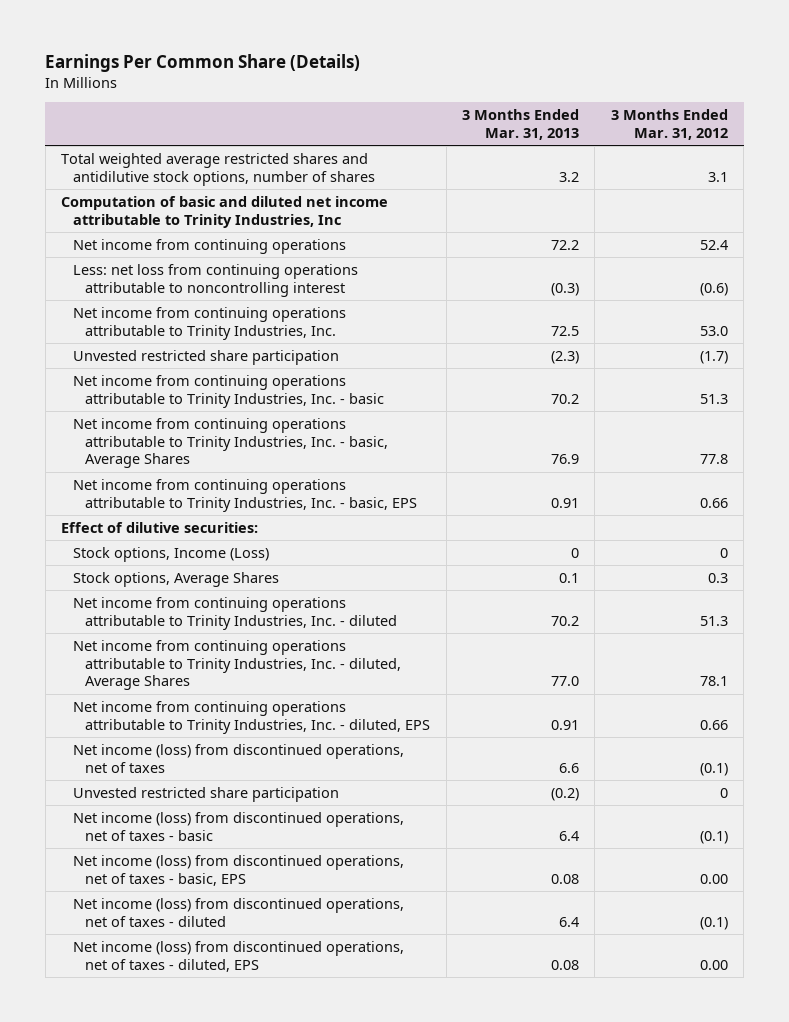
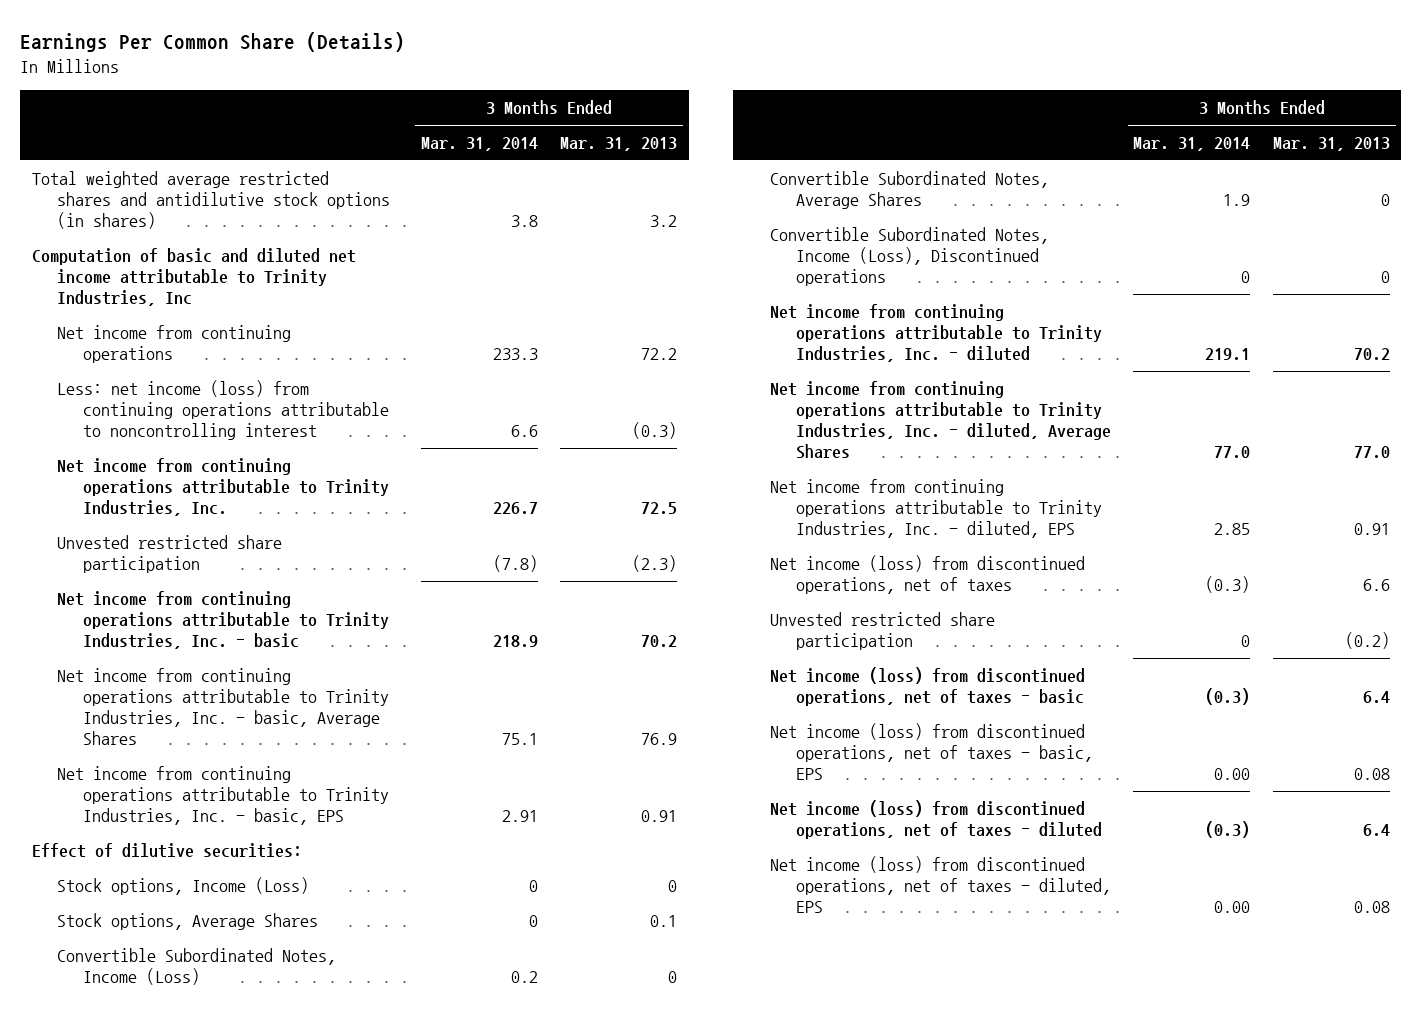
- | 3 Months Ended Mar. 31, 2013 | 3 Months Ended Mar. 31, 2012
+ | 3 Months Ended Mar. 31, 2014 | 3 Months Ended Mar. 31, 2013
- Total weighted average restricted shares and antidilutive stock options, number of shares | 3.2 | 3.1
+ Total weighted average restricted shares and antidilutive stock options (in shares) | 3.8 | 3.2
- Less: net loss from continuing operations attributable to noncontrolling interest | (0.3) | (0.6)
+ Less: net income (loss) from continuing operations attributable to noncontrolling interest | 6.6 | (0.3)
+ Convertible Subordinated Notes, Income (Loss) | 0.2 | 0
+ Convertible Subordinated Notes, Average Shares | 1.9 | 0
+ Convertible Subordinated Notes, Income (Loss), Discontinued operations | 0 | 0

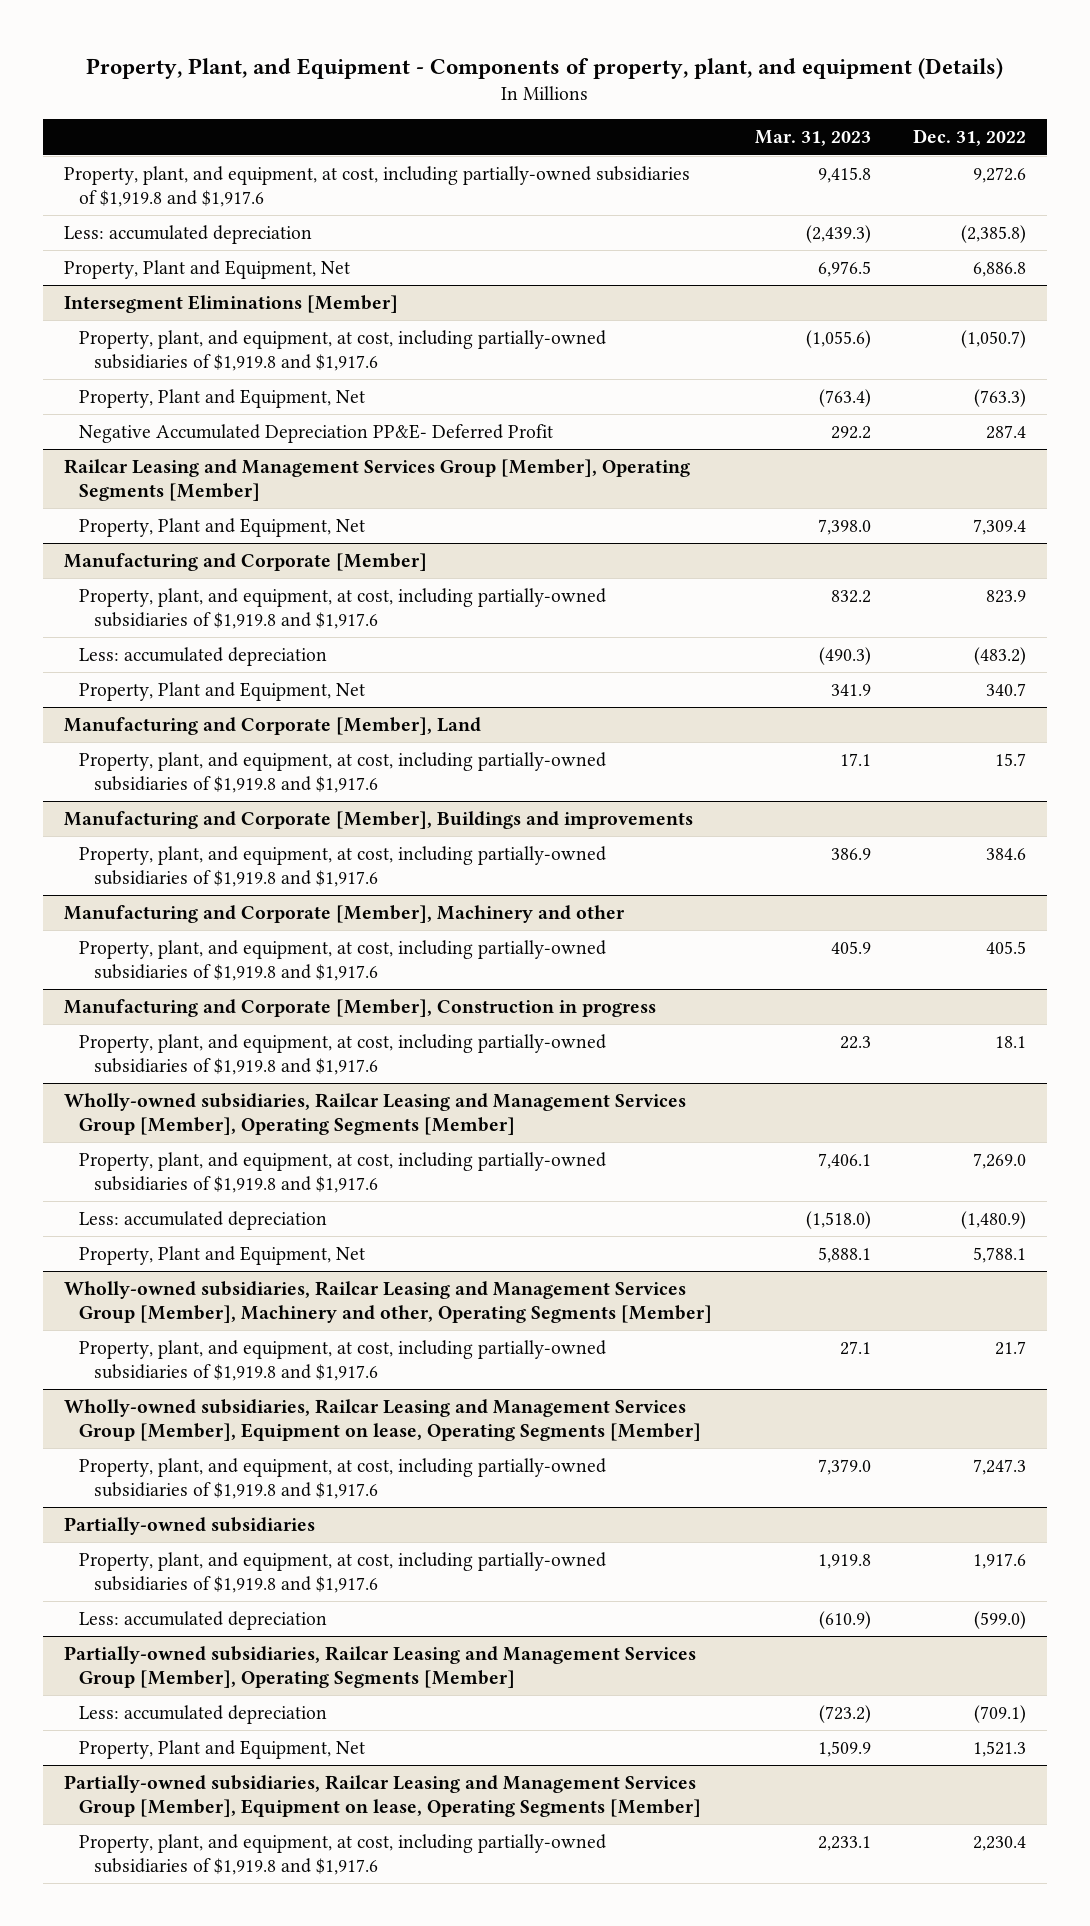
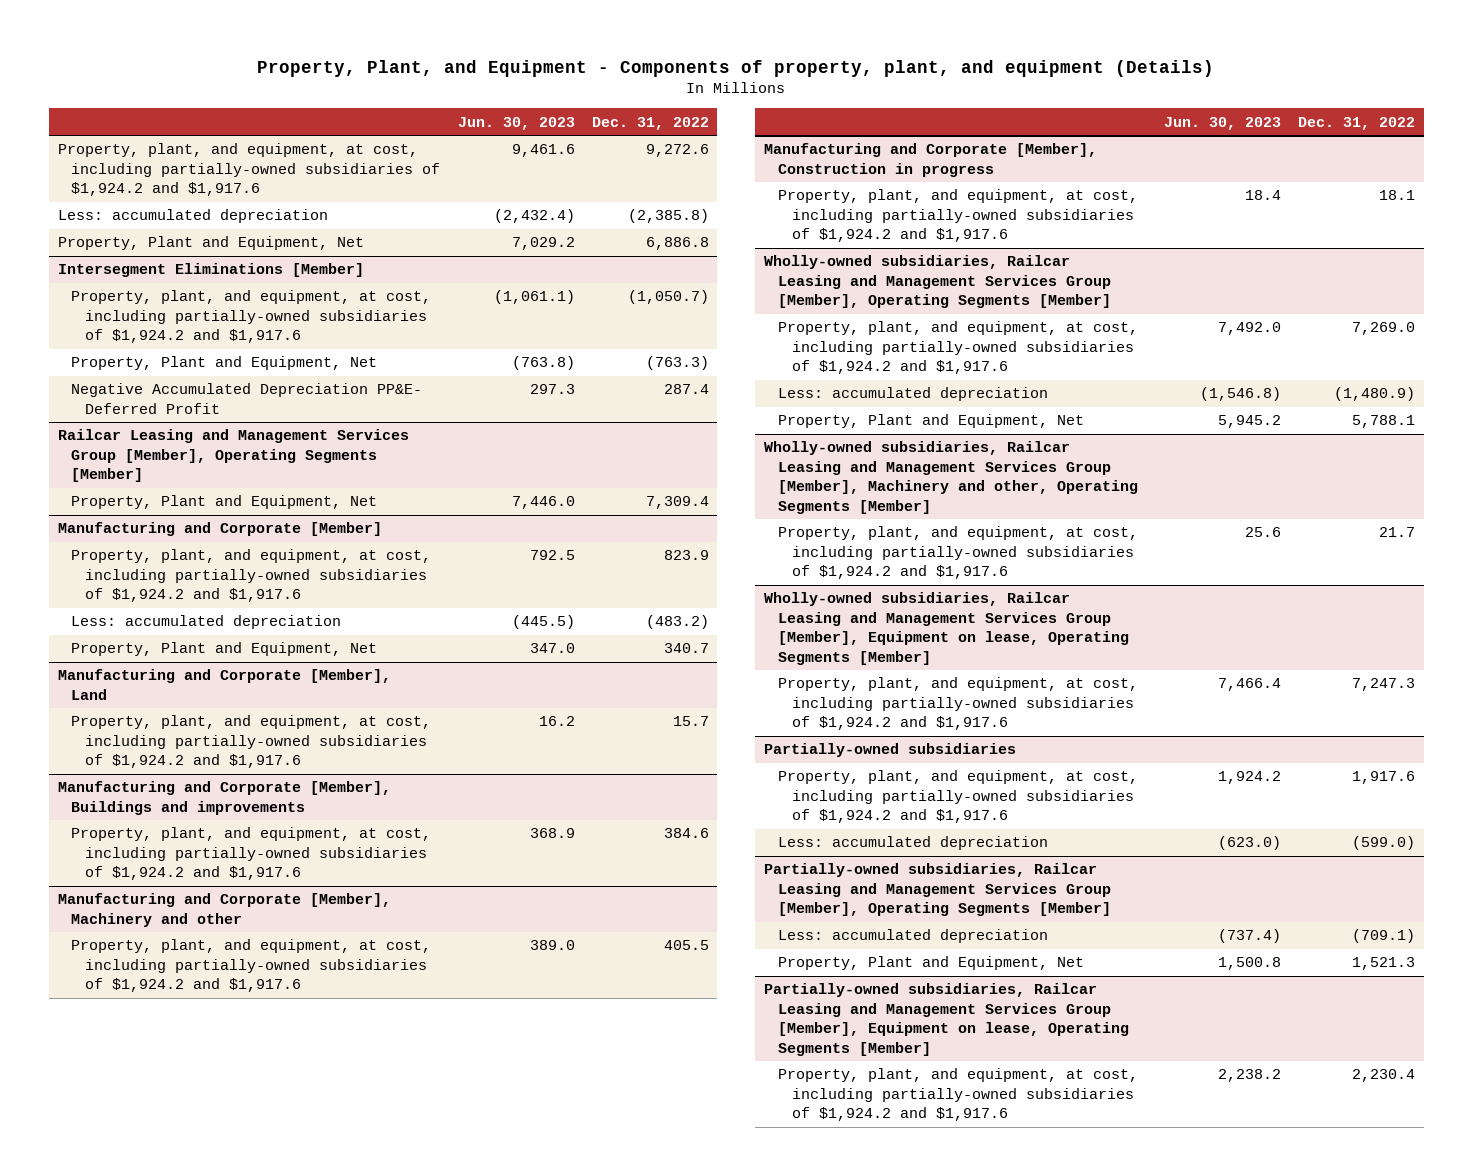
- | Mar. 31, 2023 | Dec. 31, 2022
+ | Jun. 30, 2023 | Dec. 31, 2022
- Property, plant, and equipment, at cost, including partially-owned subsidiaries of $1,919.8 and $1,917.6 | 9,415.8 | 9,272.6
+ Property, plant, and equipment, at cost, including partially-owned subsidiaries of $1,924.2 and $1,917.6 | 9,461.6 | 9,272.6
@ Intersegment Eliminations [Member]
- Property, plant, and equipment, at cost, including partially-owned subsidiaries of $1,919.8 and $1,917.6 | (1,055.6) | (1,050.7)
+ Property, plant, and equipment, at cost, including partially-owned subsidiaries of $1,924.2 and $1,917.6 | (1,061.1) | (1,050.7)
@ Manufacturing and Corporate [Member]
- Property, plant, and equipment, at cost, including partially-owned subsidiaries of $1,919.8 and $1,917.6 | 832.2 | 823.9
+ Property, plant, and equipment, at cost, including partially-owned subsidiaries of $1,924.2 and $1,917.6 | 792.5 | 823.9
@ Manufacturing and Corporate [Member], Land
- Property, plant, and equipment, at cost, including partially-owned subsidiaries of $1,919.8 and $1,917.6 | 17.1 | 15.7
+ Property, plant, and equipment, at cost, including partially-owned subsidiaries of $1,924.2 and $1,917.6 | 16.2 | 15.7
@ Manufacturing and Corporate [Member], Buildings and improvements
- Property, plant, and equipment, at cost, including partially-owned subsidiaries of $1,919.8 and $1,917.6 | 386.9 | 384.6
+ Property, plant, and equipment, at cost, including partially-owned subsidiaries of $1,924.2 and $1,917.6 | 368.9 | 384.6
@ Manufacturing and Corporate [Member], Machinery and other
- Property, plant, and equipment, at cost, including partially-owned subsidiaries of $1,919.8 and $1,917.6 | 405.9 | 405.5
+ Property, plant, and equipment, at cost, including partially-owned subsidiaries of $1,924.2 and $1,917.6 | 389.0 | 405.5
@ Manufacturing and Corporate [Member], Construction in progress
- Property, plant, and equipment, at cost, including partially-owned subsidiaries of $1,919.8 and $1,917.6 | 22.3 | 18.1
+ Property, plant, and equipment, at cost, including partially-owned subsidiaries of $1,924.2 and $1,917.6 | 18.4 | 18.1
@ Wholly-owned subsidiaries, Railcar Leasing and Management Services Group [Member], Operating Segments [Member]
- Property, plant, and equipment, at cost, including partially-owned subsidiaries of $1,919.8 and $1,917.6 | 7,406.1 | 7,269.0
+ Property, plant, and equipment, at cost, including partially-owned subsidiaries of $1,924.2 and $1,917.6 | 7,492.0 | 7,269.0
@ Wholly-owned subsidiaries, Railcar Leasing and Management Services Group [Member], Machinery and other, Operating Segments [Member]
- Property, plant, and equipment, at cost, including partially-owned subsidiaries of $1,919.8 and $1,917.6 | 27.1 | 21.7
+ Property, plant, and equipment, at cost, including partially-owned subsidiaries of $1,924.2 and $1,917.6 | 25.6 | 21.7
@ Wholly-owned subsidiaries, Railcar Leasing and Management Services Group [Member], Equipment on lease, Operating Segments [Member]
- Property, plant, and equipment, at cost, including partially-owned subsidiaries of $1,919.8 and $1,917.6 | 7,379.0 | 7,247.3
+ Property, plant, and equipment, at cost, including partially-owned subsidiaries of $1,924.2 and $1,917.6 | 7,466.4 | 7,247.3
@ Partially-owned subsidiaries
- Property, plant, and equipment, at cost, including partially-owned subsidiaries of $1,919.8 and $1,917.6 | 1,919.8 | 1,917.6
+ Property, plant, and equipment, at cost, including partially-owned subsidiaries of $1,924.2 and $1,917.6 | 1,924.2 | 1,917.6
@ Partially-owned subsidiaries, Railcar Leasing and Management Services Group [Member], Equipment on lease, Operating Segments [Member]
- Property, plant, and equipment, at cost, including partially-owned subsidiaries of $1,919.8 and $1,917.6 | 2,233.1 | 2,230.4
+ Property, plant, and equipment, at cost, including partially-owned subsidiaries of $1,924.2 and $1,917.6 | 2,238.2 | 2,230.4

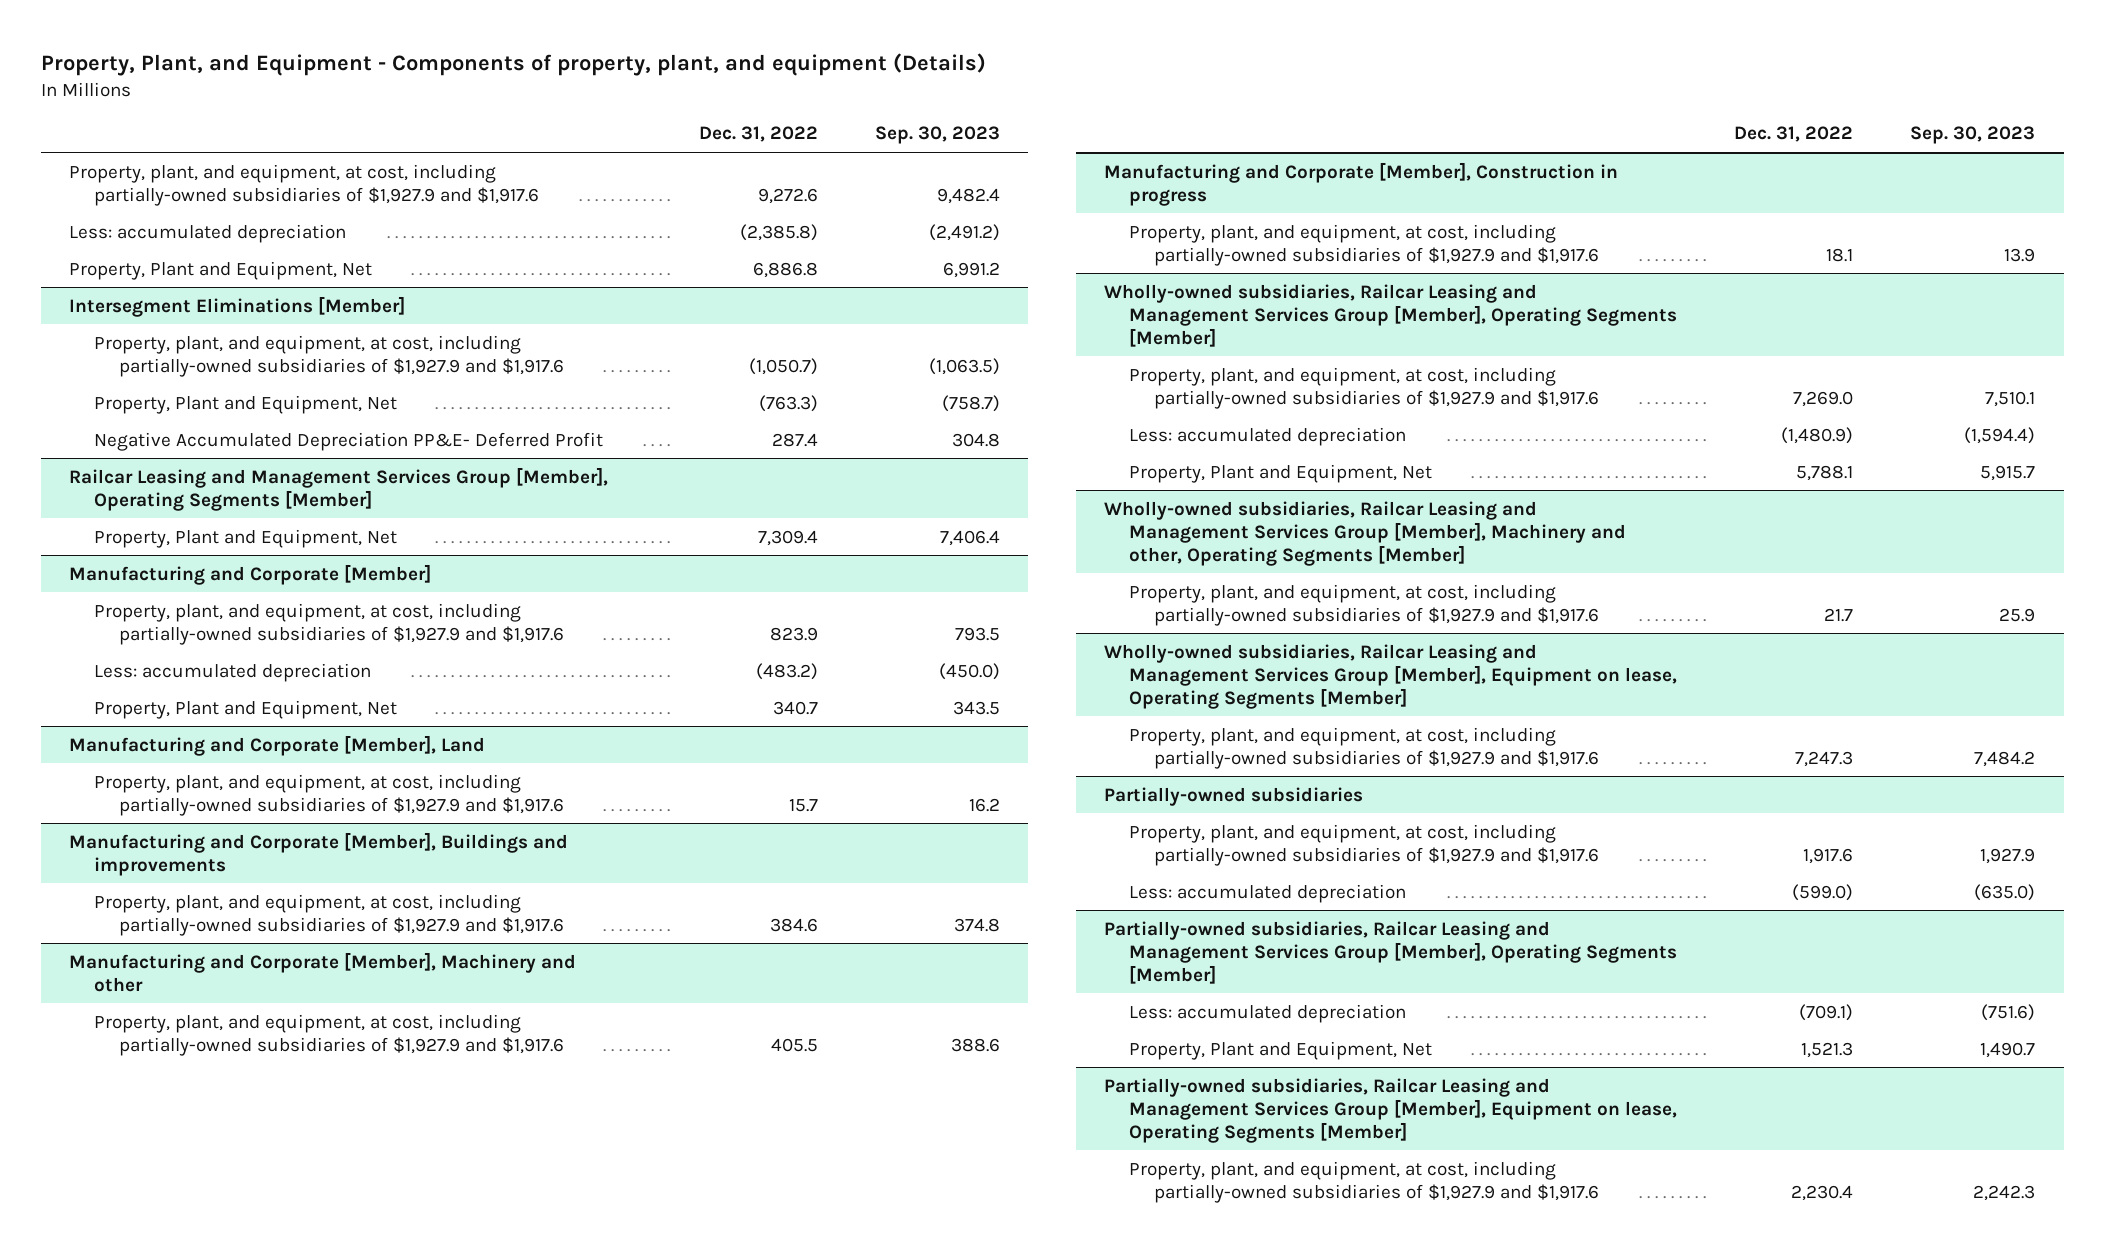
- | Jun. 30, 2023 | Dec. 31, 2022
+ | Dec. 31, 2022 | Sep. 30, 2023
- Property, plant, and equipment, at cost, including partially-owned subsidiaries of $1,924.2 and $1,917.6 | 9,461.6 | 9,272.6
+ Property, plant, and equipment, at cost, including partially-owned subsidiaries of $1,927.9 and $1,917.6 | 9,272.6 | 9,482.4
@ Intersegment Eliminations [Member]
- Property, plant, and equipment, at cost, including partially-owned subsidiaries of $1,924.2 and $1,917.6 | (1,061.1) | (1,050.7)
+ Property, plant, and equipment, at cost, including partially-owned subsidiaries of $1,927.9 and $1,917.6 | (1,050.7) | (1,063.5)
@ Manufacturing and Corporate [Member]
- Property, plant, and equipment, at cost, including partially-owned subsidiaries of $1,924.2 and $1,917.6 | 792.5 | 823.9
+ Property, plant, and equipment, at cost, including partially-owned subsidiaries of $1,927.9 and $1,917.6 | 823.9 | 793.5
@ Manufacturing and Corporate [Member], Land
- Property, plant, and equipment, at cost, including partially-owned subsidiaries of $1,924.2 and $1,917.6 | 16.2 | 15.7
+ Property, plant, and equipment, at cost, including partially-owned subsidiaries of $1,927.9 and $1,917.6 | 15.7 | 16.2
@ Manufacturing and Corporate [Member], Buildings and improvements
- Property, plant, and equipment, at cost, including partially-owned subsidiaries of $1,924.2 and $1,917.6 | 368.9 | 384.6
+ Property, plant, and equipment, at cost, including partially-owned subsidiaries of $1,927.9 and $1,917.6 | 384.6 | 374.8
@ Manufacturing and Corporate [Member], Machinery and other
- Property, plant, and equipment, at cost, including partially-owned subsidiaries of $1,924.2 and $1,917.6 | 389.0 | 405.5
+ Property, plant, and equipment, at cost, including partially-owned subsidiaries of $1,927.9 and $1,917.6 | 405.5 | 388.6
@ Manufacturing and Corporate [Member], Construction in progress
- Property, plant, and equipment, at cost, including partially-owned subsidiaries of $1,924.2 and $1,917.6 | 18.4 | 18.1
+ Property, plant, and equipment, at cost, including partially-owned subsidiaries of $1,927.9 and $1,917.6 | 18.1 | 13.9
@ Wholly-owned subsidiaries, Railcar Leasing and Management Services Group [Member], Operating Segments [Member]
- Property, plant, and equipment, at cost, including partially-owned subsidiaries of $1,924.2 and $1,917.6 | 7,492.0 | 7,269.0
+ Property, plant, and equipment, at cost, including partially-owned subsidiaries of $1,927.9 and $1,917.6 | 7,269.0 | 7,510.1
@ Wholly-owned subsidiaries, Railcar Leasing and Management Services Group [Member], Machinery and other, Operating Segments [Member]
- Property, plant, and equipment, at cost, including partially-owned subsidiaries of $1,924.2 and $1,917.6 | 25.6 | 21.7
+ Property, plant, and equipment, at cost, including partially-owned subsidiaries of $1,927.9 and $1,917.6 | 21.7 | 25.9
@ Wholly-owned subsidiaries, Railcar Leasing and Management Services Group [Member], Equipment on lease, Operating Segments [Member]
- Property, plant, and equipment, at cost, including partially-owned subsidiaries of $1,924.2 and $1,917.6 | 7,466.4 | 7,247.3
+ Property, plant, and equipment, at cost, including partially-owned subsidiaries of $1,927.9 and $1,917.6 | 7,247.3 | 7,484.2
@ Partially-owned subsidiaries
- Property, plant, and equipment, at cost, including partially-owned subsidiaries of $1,924.2 and $1,917.6 | 1,924.2 | 1,917.6
+ Property, plant, and equipment, at cost, including partially-owned subsidiaries of $1,927.9 and $1,917.6 | 1,917.6 | 1,927.9
@ Partially-owned subsidiaries, Railcar Leasing and Management Services Group [Member], Equipment on lease, Operating Segments [Member]
- Property, plant, and equipment, at cost, including partially-owned subsidiaries of $1,924.2 and $1,917.6 | 2,238.2 | 2,230.4
+ Property, plant, and equipment, at cost, including partially-owned subsidiaries of $1,927.9 and $1,917.6 | 2,230.4 | 2,242.3

